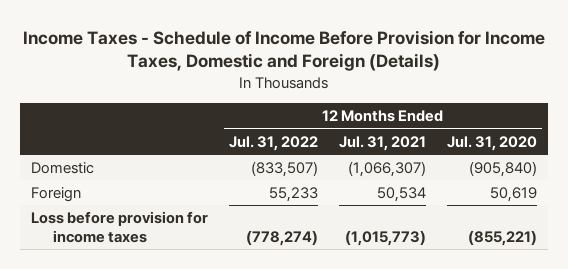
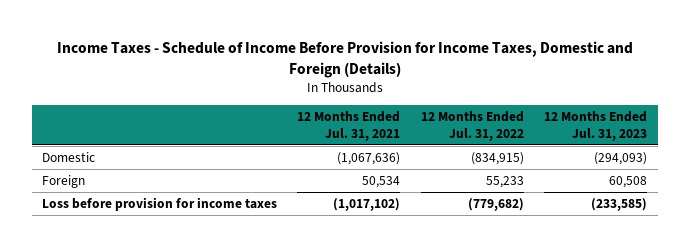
- | 12 Months Ended Jul. 31, 2022 | 12 Months Ended Jul. 31, 2021 | 12 Months Ended Jul. 31, 2020
+ | 12 Months Ended Jul. 31, 2021 | 12 Months Ended Jul. 31, 2022 | 12 Months Ended Jul. 31, 2023
- Domestic | (833,507) | (1,066,307) | (905,840)
+ Domestic | (1,067,636) | (834,915) | (294,093)
- Loss before provision for income taxes | (778,274) | (1,015,773) | (855,221)
+ Loss before provision for income taxes | (1,017,102) | (779,682) | (233,585)

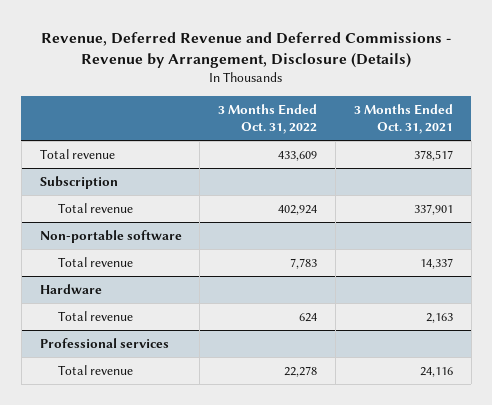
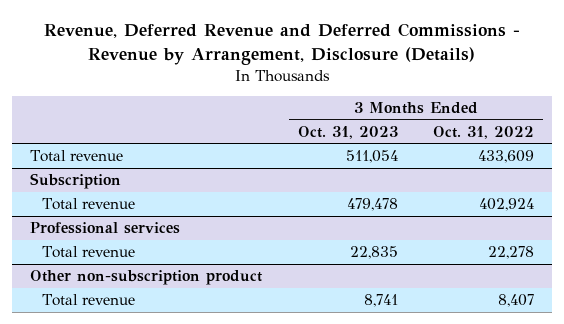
- | 3 Months Ended Oct. 31, 2022 | 3 Months Ended Oct. 31, 2021
+ | 3 Months Ended Oct. 31, 2023 | 3 Months Ended Oct. 31, 2022
- Non-portable software
- Total revenue | 7,783 | 14,337
- Hardware
- Total revenue | 624 | 2,163
+ Other non-subscription product
+ Total revenue | 8,741 | 8,407

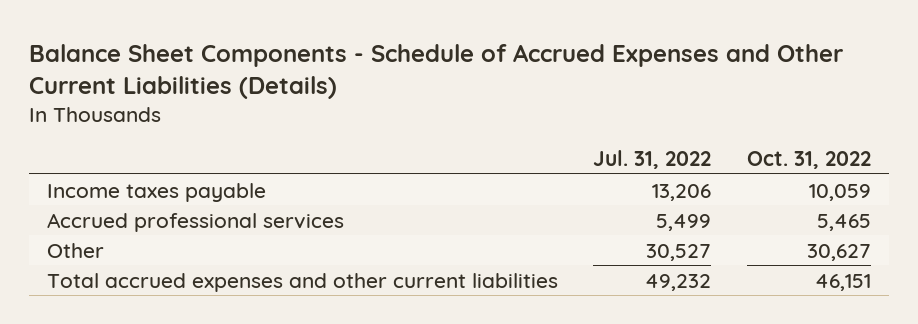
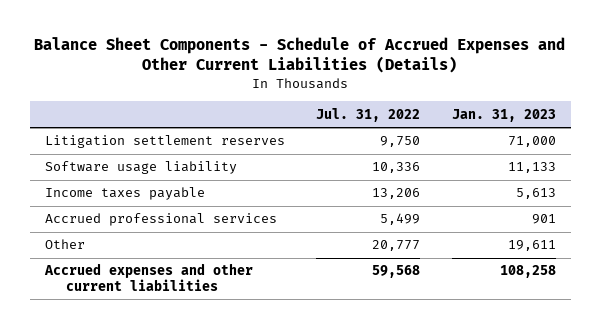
- | Jul. 31, 2022 | Oct. 31, 2022
+ | Jul. 31, 2022 | Jan. 31, 2023
+ Litigation settlement reserves | 9,750 | 71,000
+ Software usage liability | 10,336 | 11,133
- Other | 30,527 | 30,627
- Total accrued expenses and other current liabilities | 49,232 | 46,151
+ Other | 20,777 | 19,611
+ Accrued expenses and other current liabilities | 59,568 | 108,258

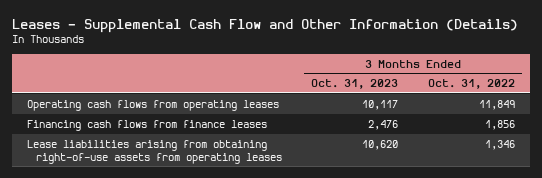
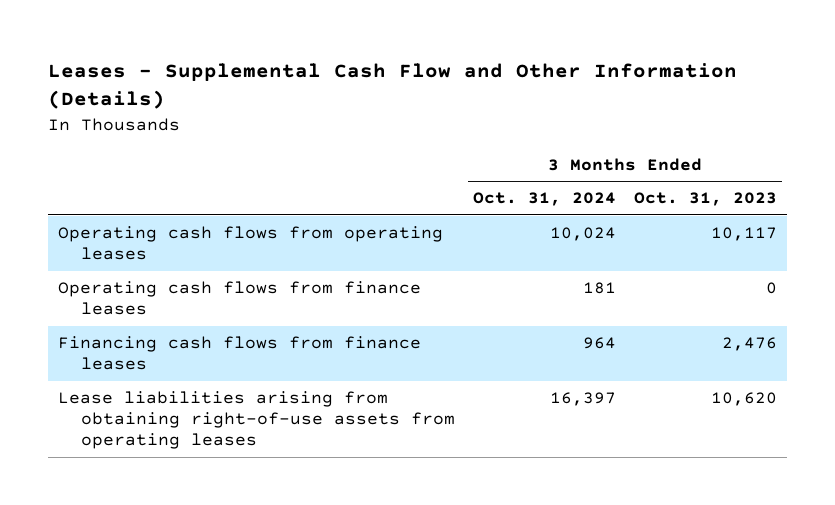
- | 3 Months Ended Oct. 31, 2023 | 3 Months Ended Oct. 31, 2022
+ | 3 Months Ended Oct. 31, 2024 | 3 Months Ended Oct. 31, 2023
+ Operating cash flows from finance leases | 181 | 0

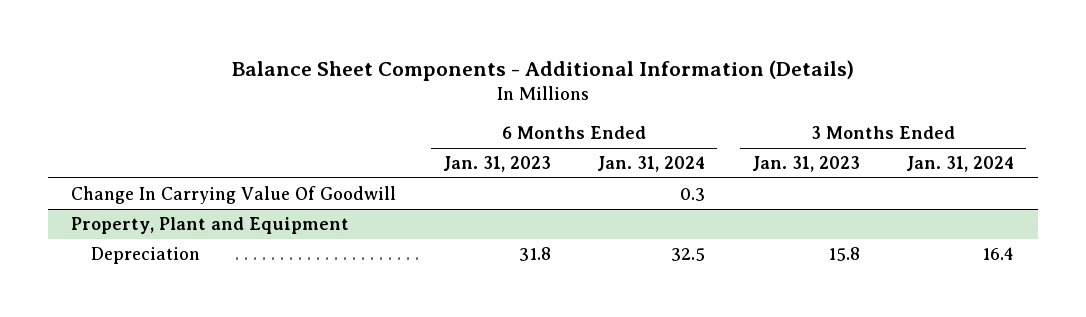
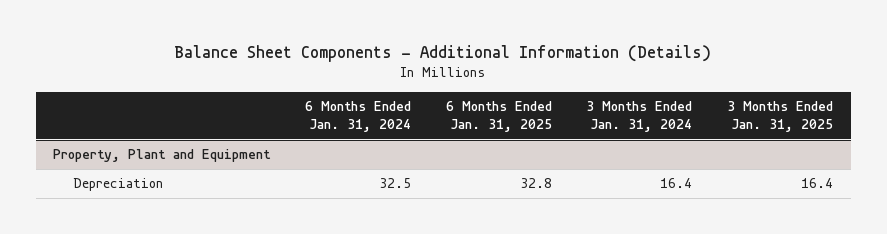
- | 6 Months Ended Jan. 31, 2023 | 6 Months Ended Jan. 31, 2024 | 3 Months Ended Jan. 31, 2023 | 3 Months Ended Jan. 31, 2024
+ | 6 Months Ended Jan. 31, 2024 | 6 Months Ended Jan. 31, 2025 | 3 Months Ended Jan. 31, 2024 | 3 Months Ended Jan. 31, 2025
- Change In Carrying Value Of Goodwill | | 0.3 | |

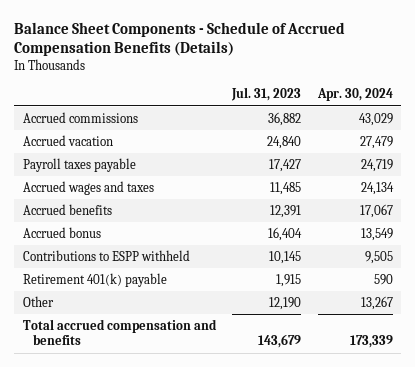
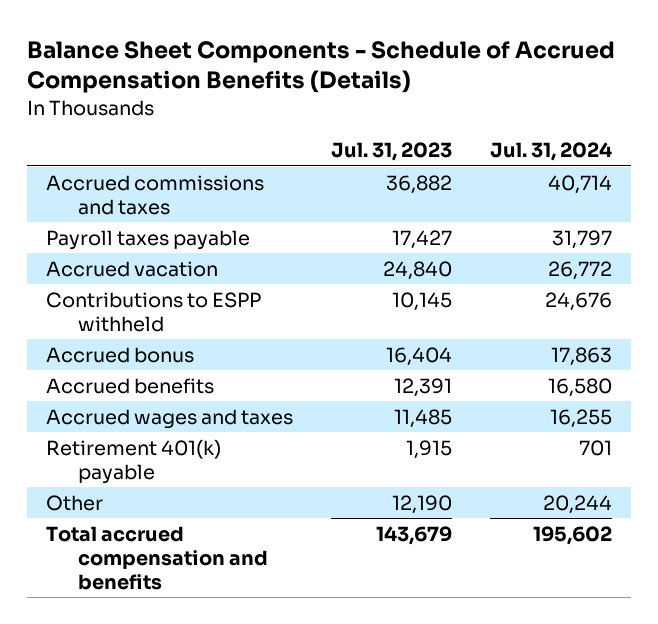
- | Jul. 31, 2023 | Apr. 30, 2024
+ | Jul. 31, 2023 | Jul. 31, 2024
- Accrued commissions | 36,882 | 43,029
+ Accrued commissions and taxes | 36,882 | 40,714
moved down: Accrued vacation | 24,840 | 26,772
moved down: Accrued bonus | 16,404 | 17,863
moved down: Accrued benefits | 12,391 | 16,580
moved down: Accrued wages and taxes | 11,485 | 16,255

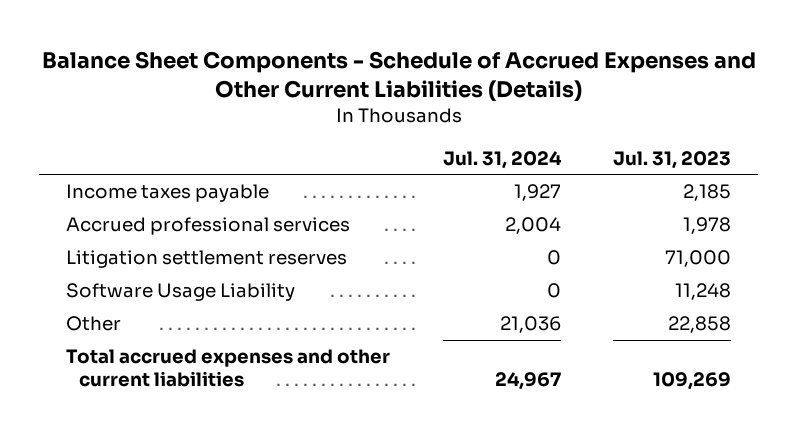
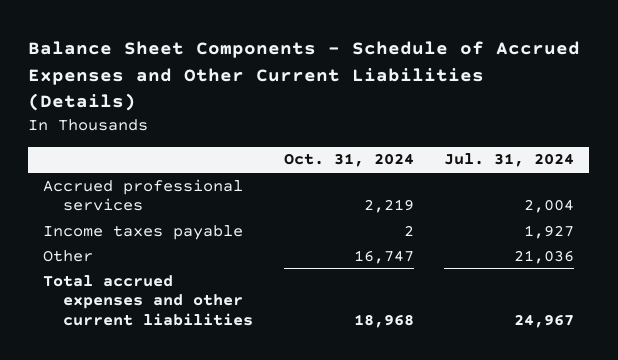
- | Jul. 31, 2024 | Jul. 31, 2023
+ | Oct. 31, 2024 | Jul. 31, 2024
- Litigation settlement reserves | 0 | 71,000
- Software Usage Liability | 0 | 11,248
moved down: Income taxes payable | 2 | 1,927

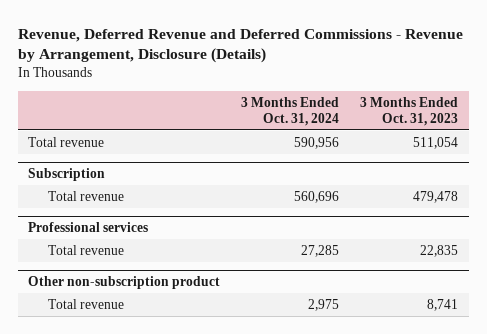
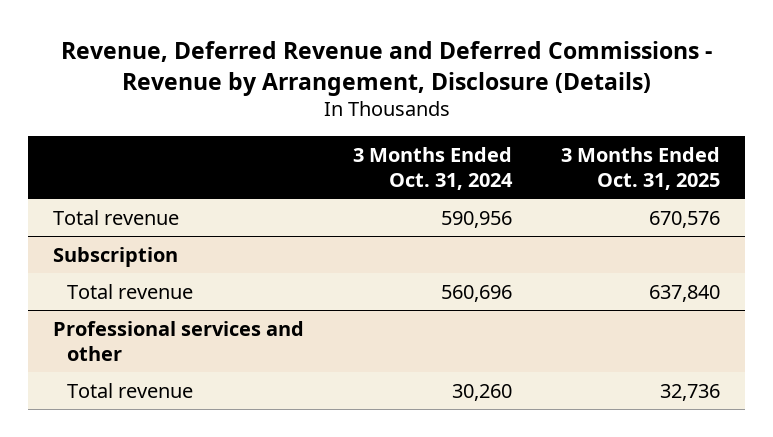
- | 3 Months Ended Oct. 31, 2024 | 3 Months Ended Oct. 31, 2023
+ | 3 Months Ended Oct. 31, 2024 | 3 Months Ended Oct. 31, 2025
- Professional services
- Total revenue | 27,285 | 22,835
- Other non-subscription product
- Total revenue | 2,975 | 8,741
+ Professional services and other
+ Total revenue | 30,260 | 32,736

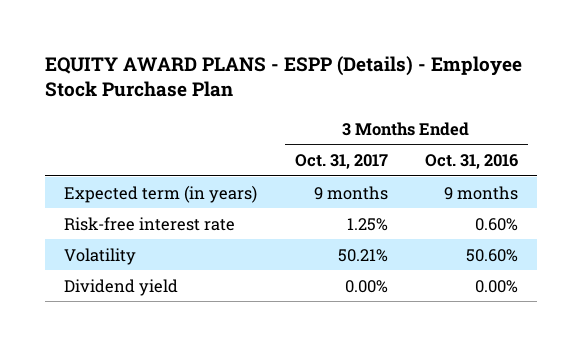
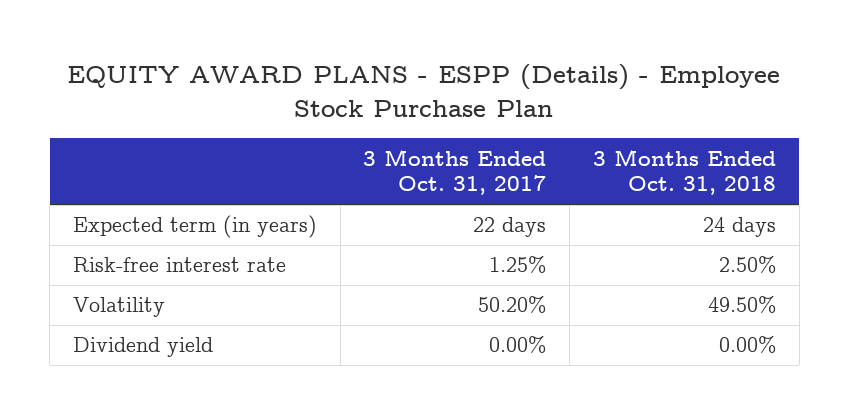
- | 3 Months Ended Oct. 31, 2017 | 3 Months Ended Oct. 31, 2016
+ | 3 Months Ended Oct. 31, 2017 | 3 Months Ended Oct. 31, 2018
- Expected term (in years) | 9 months | 9 months
+ Expected term (in years) | 22 days | 24 days
- Volatility | 50.21% | 50.60%
+ Volatility | 50.20% | 49.50%

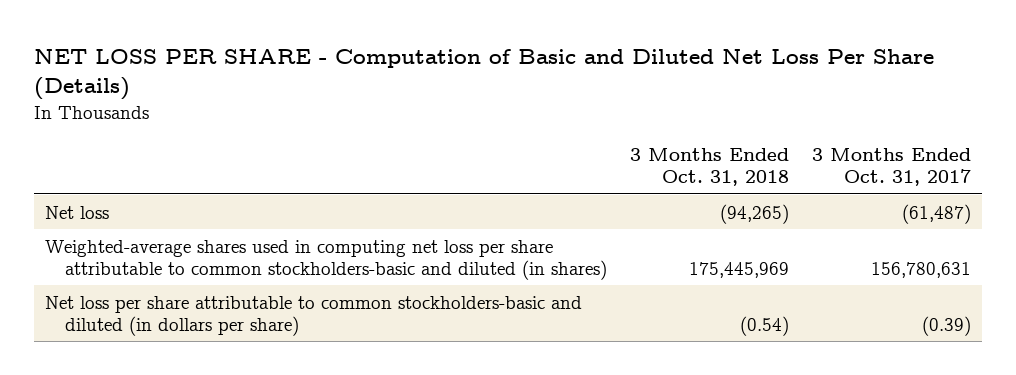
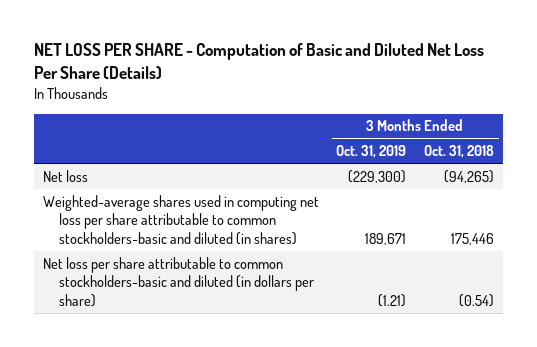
- | 3 Months Ended Oct. 31, 2018 | 3 Months Ended Oct. 31, 2017
+ | 3 Months Ended Oct. 31, 2019 | 3 Months Ended Oct. 31, 2018
- Weighted-average shares used in computing net loss per share attributable to common stockholders-basic and diluted (in shares) | 175,445,969 | 156,780,631
+ Weighted-average shares used in computing net loss per share attributable to common stockholders-basic and diluted (in shares) | 189,671 | 175,446

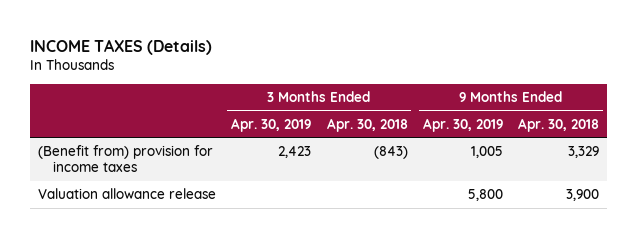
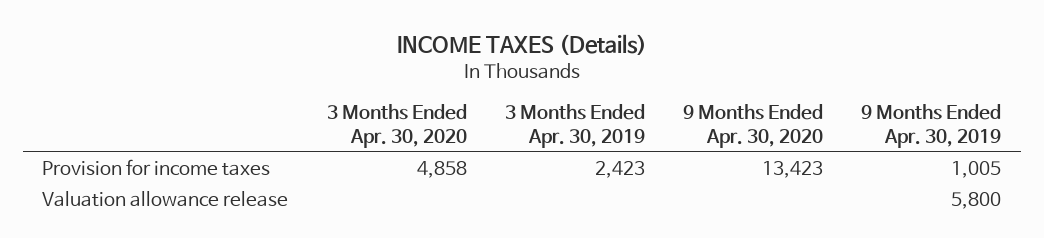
- | 3 Months Ended Apr. 30, 2019 | 3 Months Ended Apr. 30, 2018 | 9 Months Ended Apr. 30, 2019 | 9 Months Ended Apr. 30, 2018
+ | 3 Months Ended Apr. 30, 2020 | 3 Months Ended Apr. 30, 2019 | 9 Months Ended Apr. 30, 2020 | 9 Months Ended Apr. 30, 2019
- (Benefit from) provision for income taxes | 2,423 | (843) | 1,005 | 3,329
+ Provision for income taxes | 4,858 | 2,423 | 13,423 | 1,005

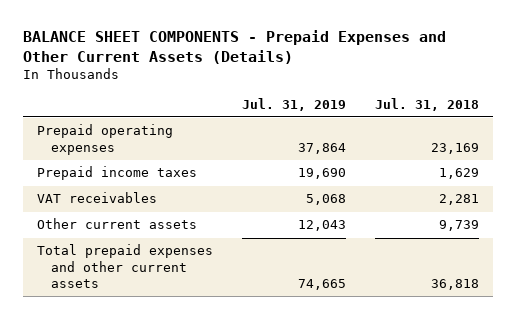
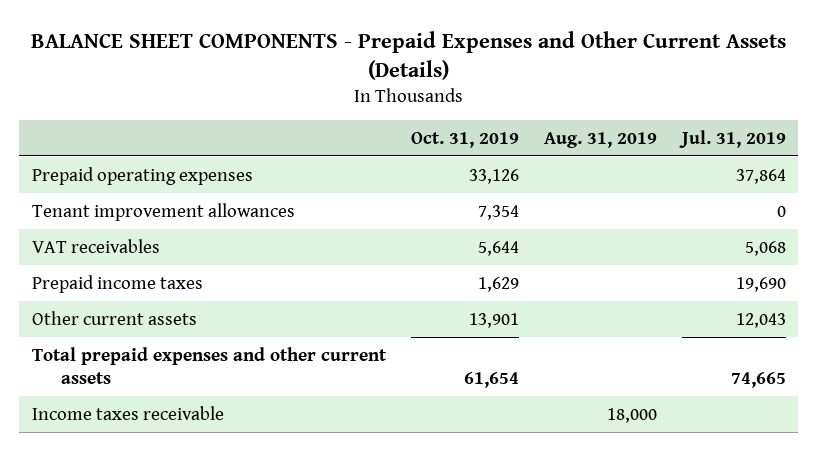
- | Jul. 31, 2019 | Jul. 31, 2018
+ | Oct. 31, 2019 | Aug. 31, 2019 | Jul. 31, 2019
+ Tenant improvement allowances | 7,354 | | 0
moved down: Prepaid income taxes | 1,629 | | 19,690
+ Income taxes receivable | | 18,000 |

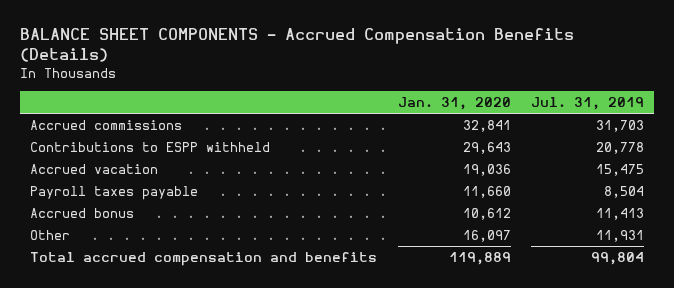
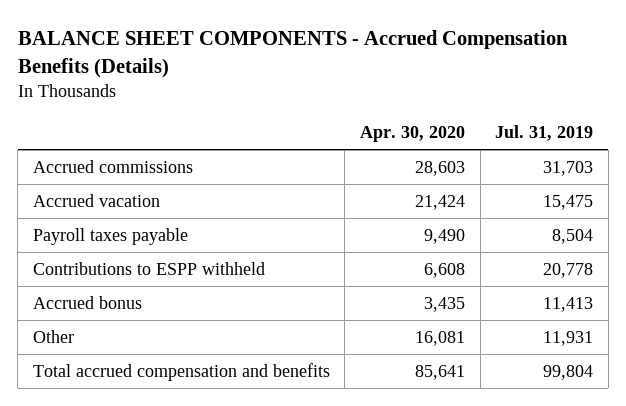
- | Jan. 31, 2020 | Jul. 31, 2019
+ | Apr. 30, 2020 | Jul. 31, 2019
moved down: Contributions to ESPP withheld | 6,608 | 20,778

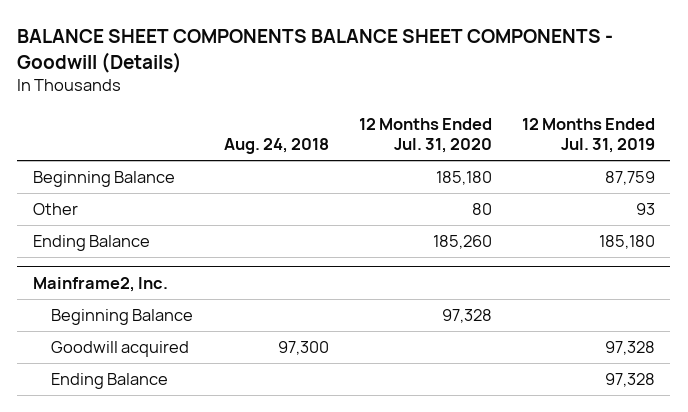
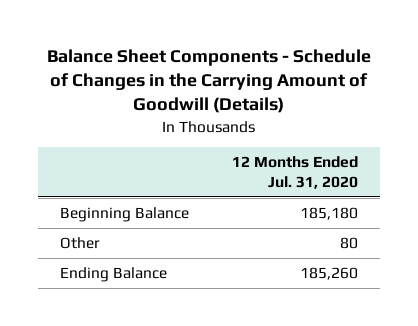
- BALANCE SHEET COMPONENTS BALANCE SHEET COMPONENTS - Goodwill (Details)
+ Balance Sheet Components - Schedule of Changes in the Carrying Amount of Goodwill (Details)
- | Aug. 24, 2018 | 12 Months Ended Jul. 31, 2020 | 12 Months Ended Jul. 31, 2019
+ | 12 Months Ended Jul. 31, 2020
- Mainframe2, Inc.
- Beginning Balance | | 97,328 |
- Goodwill acquired | 97,300 | | 97,328
- Ending Balance | | | 97,328

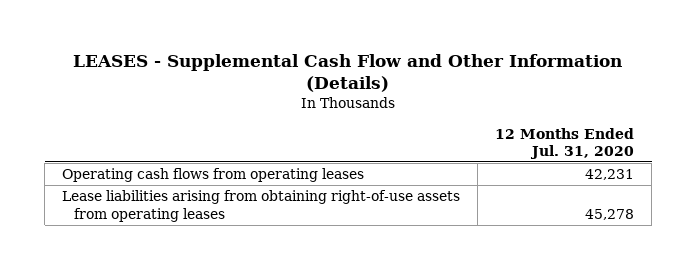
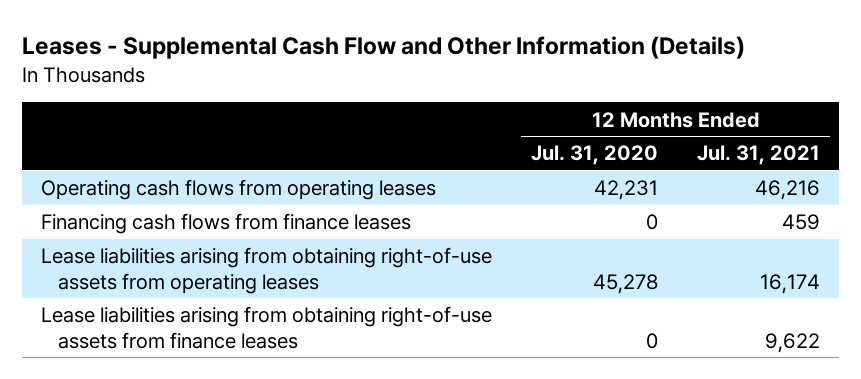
- LEASES - Supplemental Cash Flow and Other Information (Details)
+ Leases - Supplemental Cash Flow and Other Information (Details)
- | 12 Months Ended Jul. 31, 2020
+ | 12 Months Ended Jul. 31, 2020 | 12 Months Ended Jul. 31, 2021
+ Financing cash flows from finance leases | 0 | 459
+ Lease liabilities arising from obtaining right-of-use assets from finance leases | 0 | 9,622

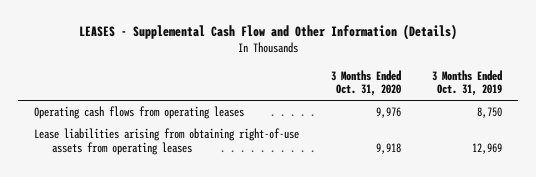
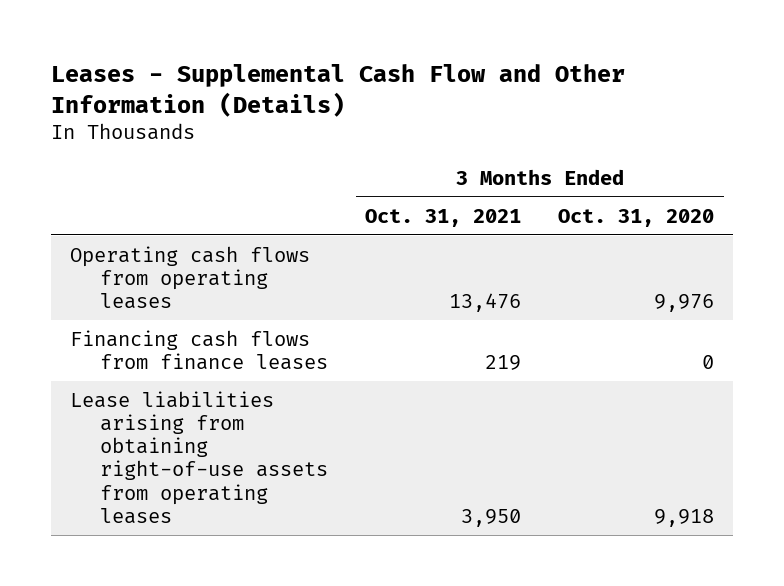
- LEASES - Supplemental Cash Flow and Other Information (Details)
+ Leases - Supplemental Cash Flow and Other Information (Details)
- | 3 Months Ended Oct. 31, 2020 | 3 Months Ended Oct. 31, 2019
+ | 3 Months Ended Oct. 31, 2021 | 3 Months Ended Oct. 31, 2020
+ Financing cash flows from finance leases | 219 | 0

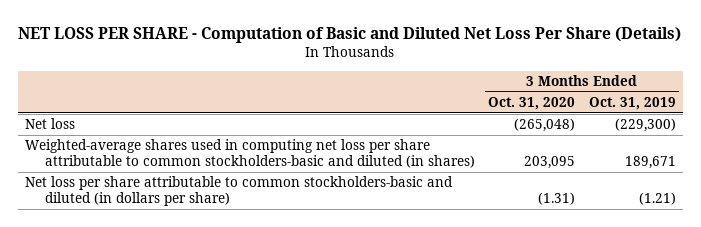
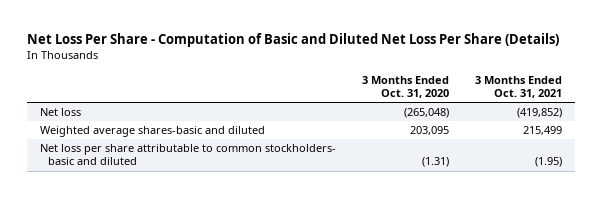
- NET LOSS PER SHARE - Computation of Basic and Diluted Net Loss Per Share (Details)
+ Net Loss Per Share - Computation of Basic and Diluted Net Loss Per Share (Details)
- | 3 Months Ended Oct. 31, 2020 | 3 Months Ended Oct. 31, 2019
+ | 3 Months Ended Oct. 31, 2020 | 3 Months Ended Oct. 31, 2021
- Weighted-average shares used in computing net loss per share attributable to common stockholders-basic and diluted (in shares) | 203,095 | 189,671
- Net loss per share attributable to common stockholders-basic and diluted (in dollars per share) | (1.31) | (1.21)
+ Weighted average shares-basic and diluted | 203,095 | 215,499
+ Net loss per share attributable to common stockholders- basic and diluted | (1.31) | (1.95)

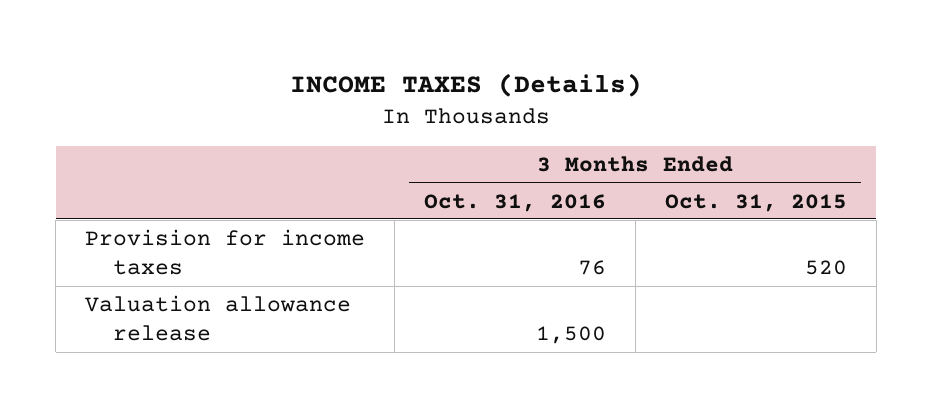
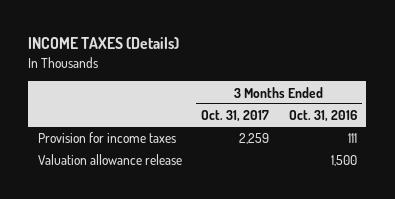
- | 3 Months Ended Oct. 31, 2016 | 3 Months Ended Oct. 31, 2015
+ | 3 Months Ended Oct. 31, 2017 | 3 Months Ended Oct. 31, 2016
- Provision for income taxes | 76 | 520
+ Provision for income taxes | 2,259 | 111

